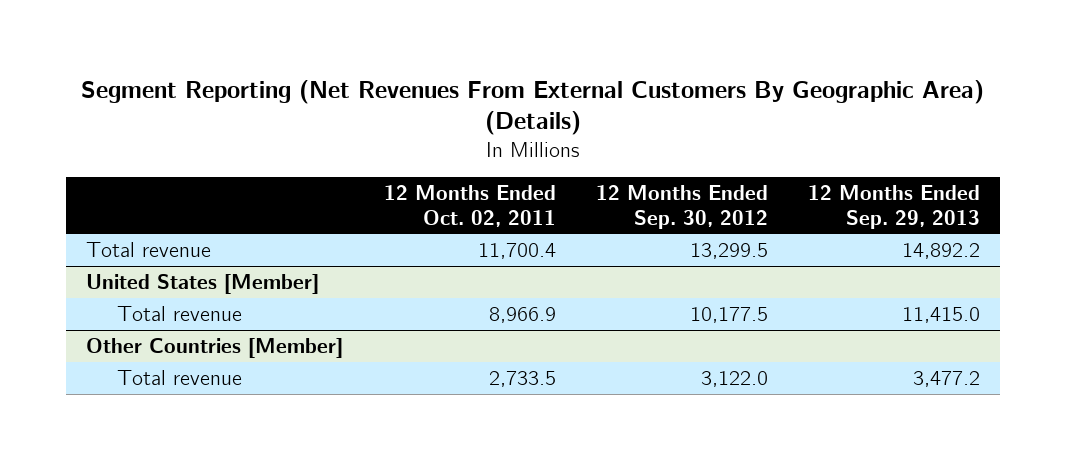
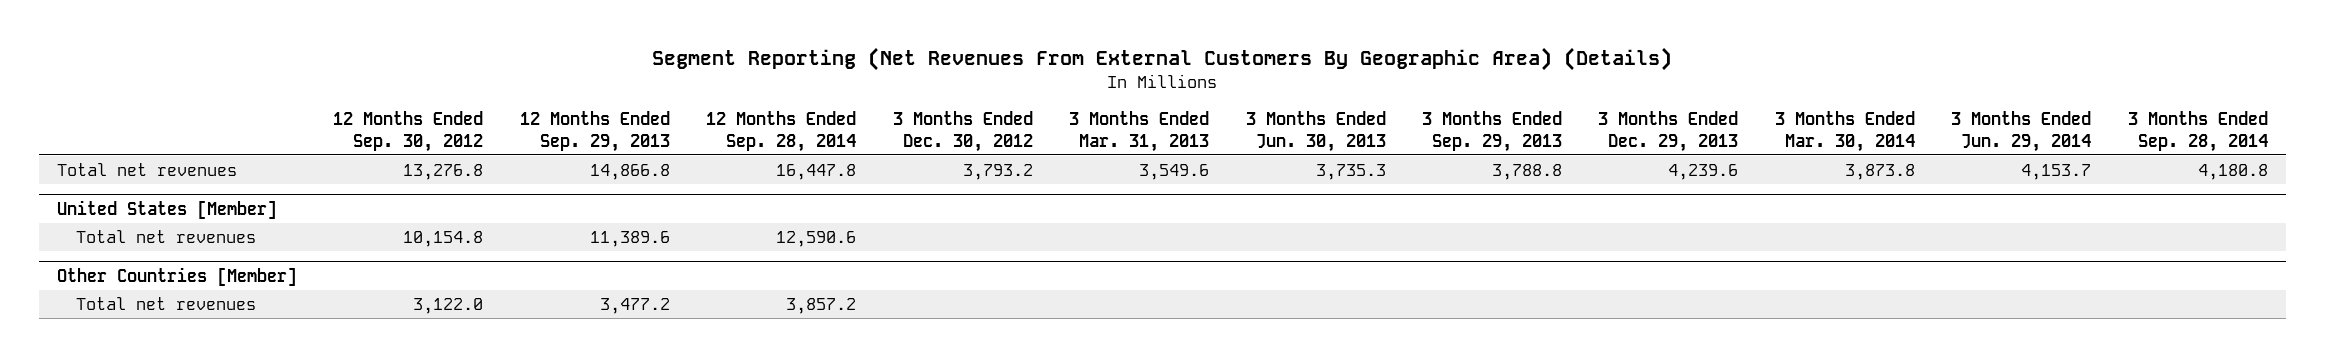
- | 12 Months Ended Oct. 02, 2011 | 12 Months Ended Sep. 30, 2012 | 12 Months Ended Sep. 29, 2013
+ | 12 Months Ended Sep. 30, 2012 | 12 Months Ended Sep. 29, 2013 | 12 Months Ended Sep. 28, 2014 | 3 Months Ended Dec. 30, 2012 | 3 Months Ended Mar. 31, 2013 | 3 Months Ended Jun. 30, 2013 | 3 Months Ended Sep. 29, 2013 | 3 Months Ended Dec. 29, 2013 | 3 Months Ended Mar. 30, 2014 | 3 Months Ended Jun. 29, 2014 | 3 Months Ended Sep. 28, 2014
- Total revenue | 11,700.4 | 13,299.5 | 14,892.2
+ Total net revenues | 13,276.8 | 14,866.8 | 16,447.8 | 3,793.2 | 3,549.6 | 3,735.3 | 3,788.8 | 4,239.6 | 3,873.8 | 4,153.7 | 4,180.8
@ United States [Member]
- Total revenue | 8,966.9 | 10,177.5 | 11,415.0
+ Total net revenues | 10,154.8 | 11,389.6 | 12,590.6 | | | | | | | |
@ Other Countries [Member]
- Total revenue | 2,733.5 | 3,122.0 | 3,477.2
+ Total net revenues | 3,122.0 | 3,477.2 | 3,857.2 | | | | | | | |

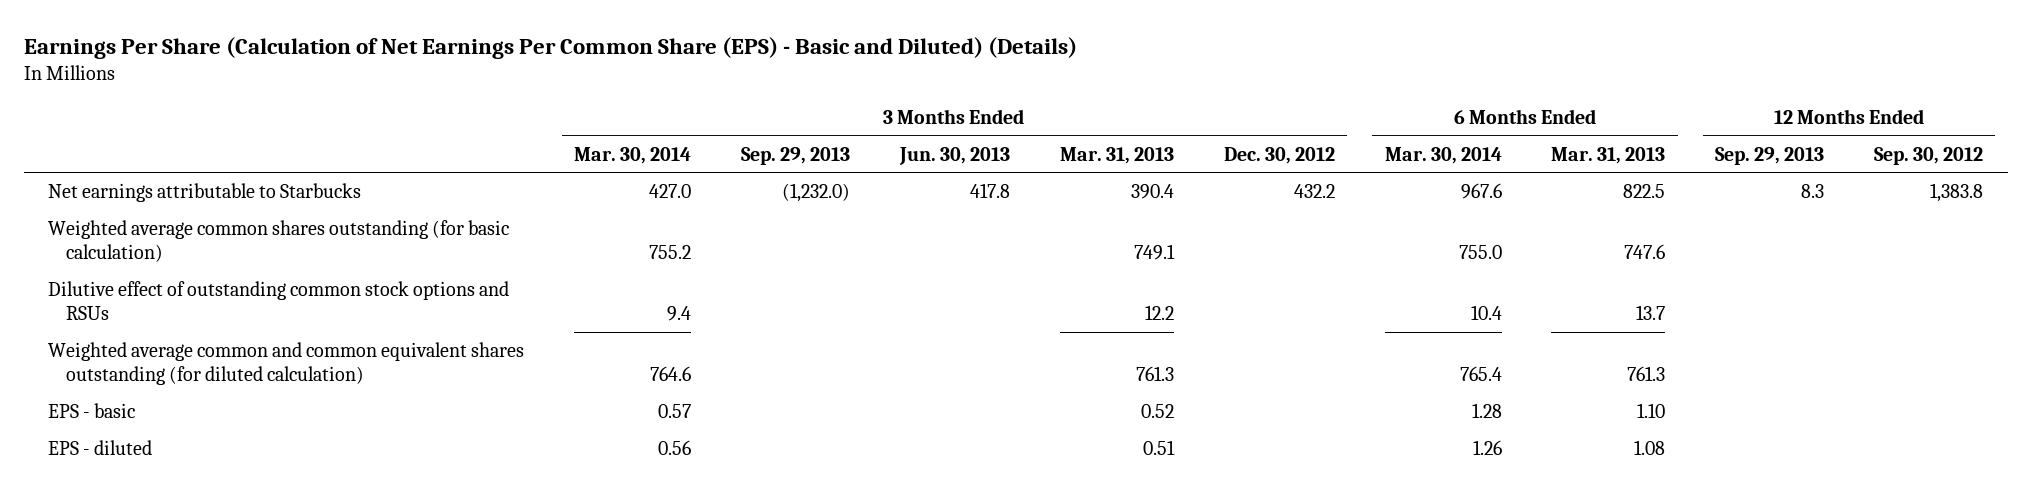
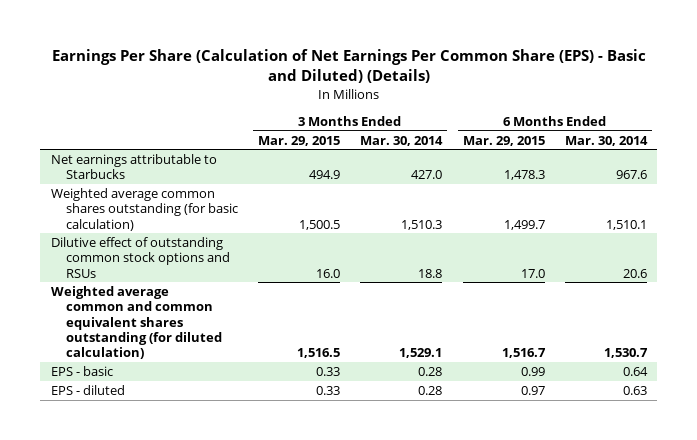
- | 3 Months Ended Mar. 30, 2014 | 3 Months Ended Sep. 29, 2013 | 3 Months Ended Jun. 30, 2013 | 3 Months Ended Mar. 31, 2013 | 3 Months Ended Dec. 30, 2012 | 6 Months Ended Mar. 30, 2014 | 6 Months Ended Mar. 31, 2013 | 12 Months Ended Sep. 29, 2013 | 12 Months Ended Sep. 30, 2012
+ | 3 Months Ended Mar. 29, 2015 | 3 Months Ended Mar. 30, 2014 | 6 Months Ended Mar. 29, 2015 | 6 Months Ended Mar. 30, 2014
- Weighted average common shares outstanding (for basic calculation) | 755.2 | | | 749.1 | | 755.0 | 747.6 | |
- Dilutive effect of outstanding common stock options and RSUs | 9.4 | | | 12.2 | | 10.4 | 13.7 | |
- Weighted average common and common equivalent shares outstanding (for diluted calculation) | 764.6 | | | 761.3 | | 765.4 | 761.3 | |
- EPS - basic | 0.57 | | | 0.52 | | 1.28 | 1.10 | |
- EPS - diluted | 0.56 | | | 0.51 | | 1.26 | 1.08 | |
+ Weighted average common shares outstanding (for basic calculation) | 1,500.5 | 1,510.3 | 1,499.7 | 1,510.1
+ Dilutive effect of outstanding common stock options and RSUs | 16.0 | 18.8 | 17.0 | 20.6
+ Weighted average common and common equivalent shares outstanding (for diluted calculation) | 1,516.5 | 1,529.1 | 1,516.7 | 1,530.7
+ EPS - basic | 0.33 | 0.28 | 0.99 | 0.64
+ EPS - diluted | 0.33 | 0.28 | 0.97 | 0.63

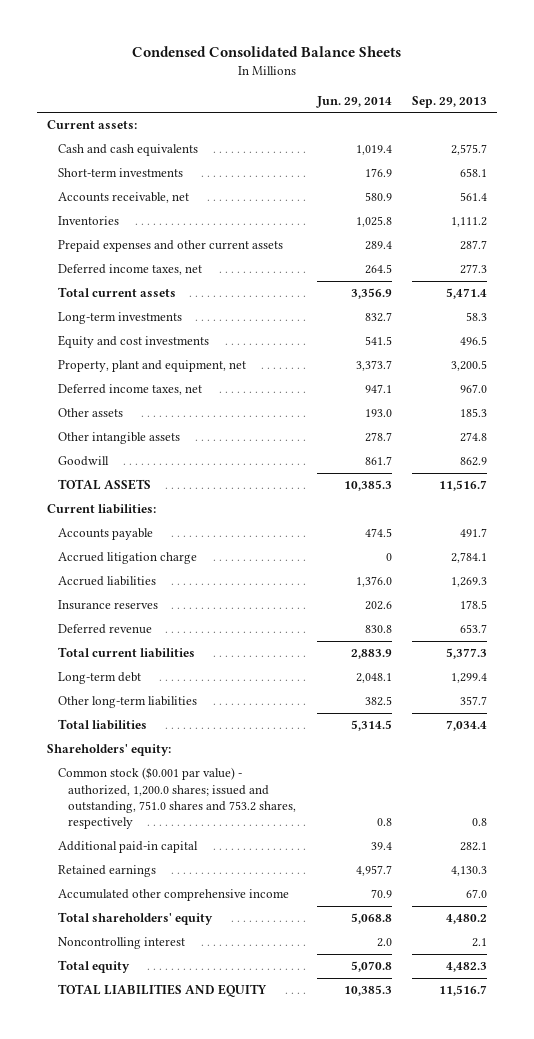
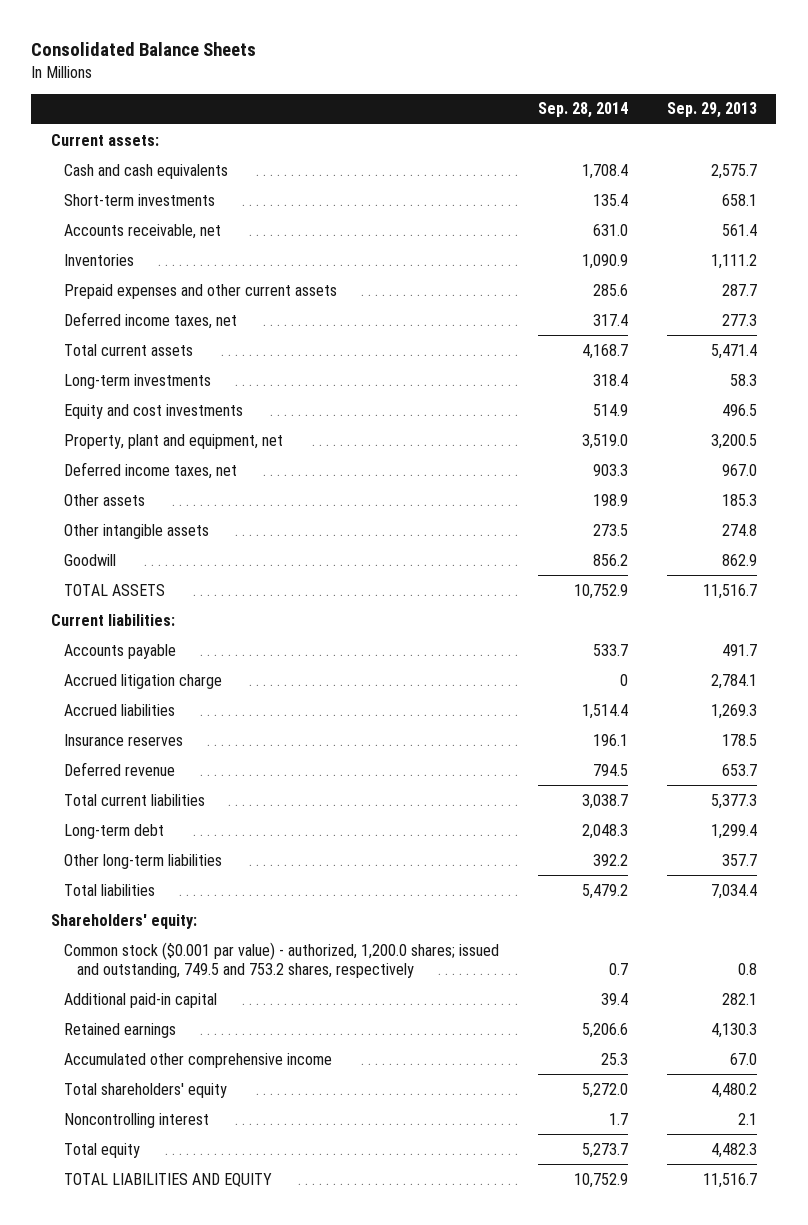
- Condensed Consolidated Balance Sheets
+ Consolidated Balance Sheets
- | Jun. 29, 2014 | Sep. 29, 2013
+ | Sep. 28, 2014 | Sep. 29, 2013
- Common stock ($0.001 par value) - authorized, 1,200.0 shares; issued and outstanding, 751.0 shares and 753.2 shares, respectively | 0.8 | 0.8
+ Common stock ($0.001 par value) - authorized, 1,200.0 shares; issued and outstanding, 749.5 and 753.2 shares, respectively | 0.7 | 0.8

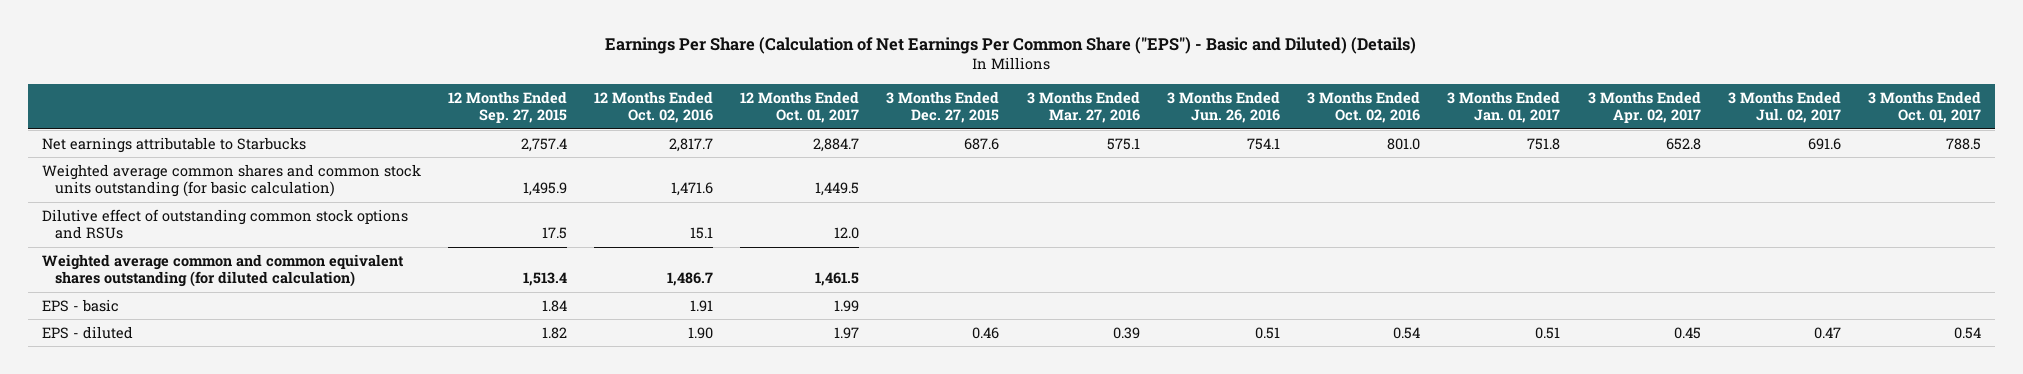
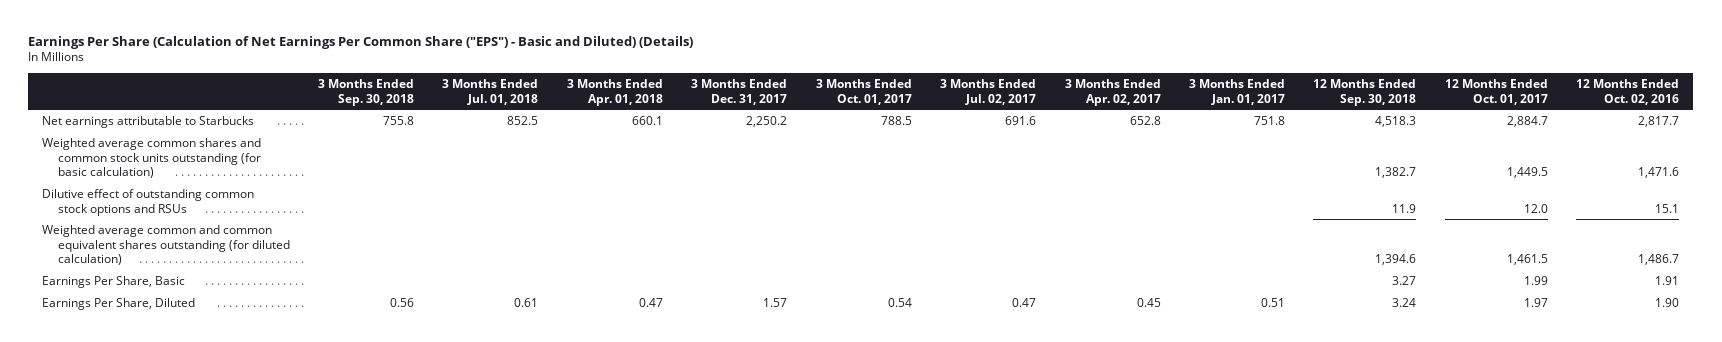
- | 12 Months Ended Sep. 27, 2015 | 12 Months Ended Oct. 02, 2016 | 12 Months Ended Oct. 01, 2017 | 3 Months Ended Dec. 27, 2015 | 3 Months Ended Mar. 27, 2016 | 3 Months Ended Jun. 26, 2016 | 3 Months Ended Oct. 02, 2016 | 3 Months Ended Jan. 01, 2017 | 3 Months Ended Apr. 02, 2017 | 3 Months Ended Jul. 02, 2017 | 3 Months Ended Oct. 01, 2017
+ | 3 Months Ended Sep. 30, 2018 | 3 Months Ended Jul. 01, 2018 | 3 Months Ended Apr. 01, 2018 | 3 Months Ended Dec. 31, 2017 | 3 Months Ended Oct. 01, 2017 | 3 Months Ended Jul. 02, 2017 | 3 Months Ended Apr. 02, 2017 | 3 Months Ended Jan. 01, 2017 | 12 Months Ended Sep. 30, 2018 | 12 Months Ended Oct. 01, 2017 | 12 Months Ended Oct. 02, 2016
- EPS - basic | 1.84 | 1.91 | 1.99 | | | | | | | |
- EPS - diluted | 1.82 | 1.90 | 1.97 | 0.46 | 0.39 | 0.51 | 0.54 | 0.51 | 0.45 | 0.47 | 0.54
+ Earnings Per Share, Basic | | | | | | | | | 3.27 | 1.99 | 1.91
+ Earnings Per Share, Diluted | 0.56 | 0.61 | 0.47 | 1.57 | 0.54 | 0.47 | 0.45 | 0.51 | 3.24 | 1.97 | 1.90

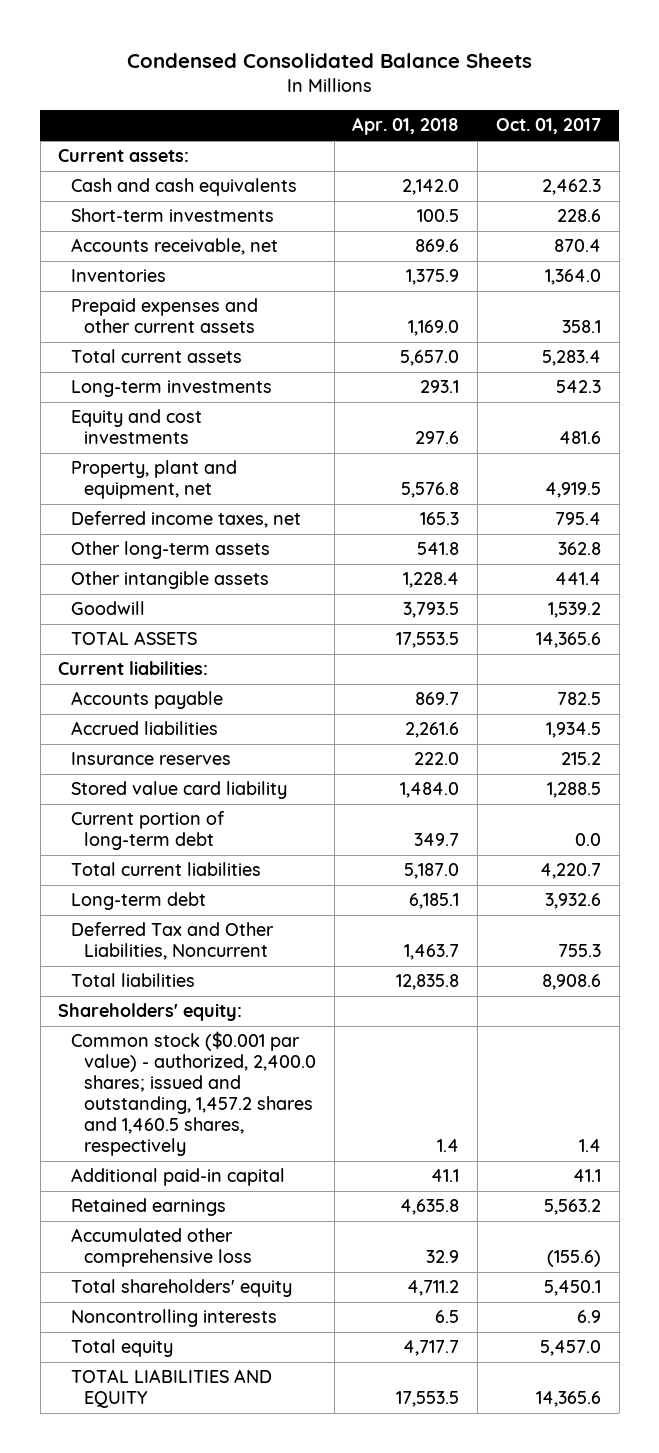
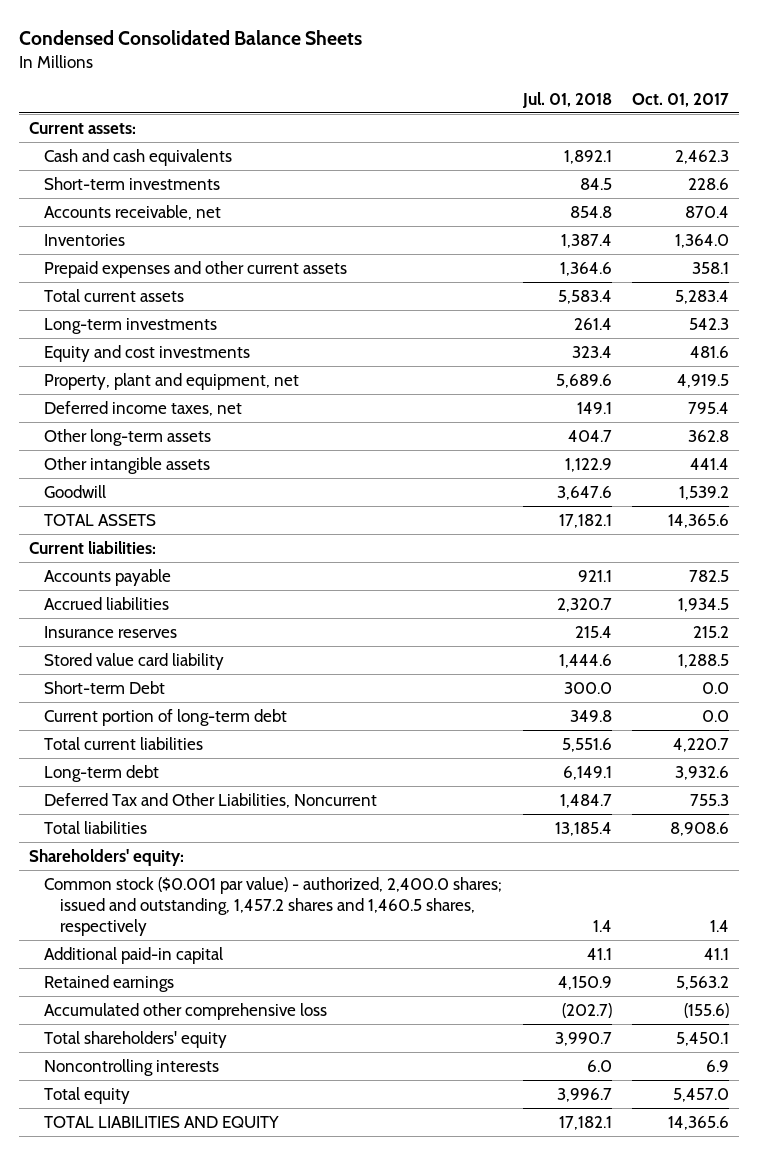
- | Apr. 01, 2018 | Oct. 01, 2017
+ | Jul. 01, 2018 | Oct. 01, 2017
+ Short-term Debt | 300.0 | 0.0

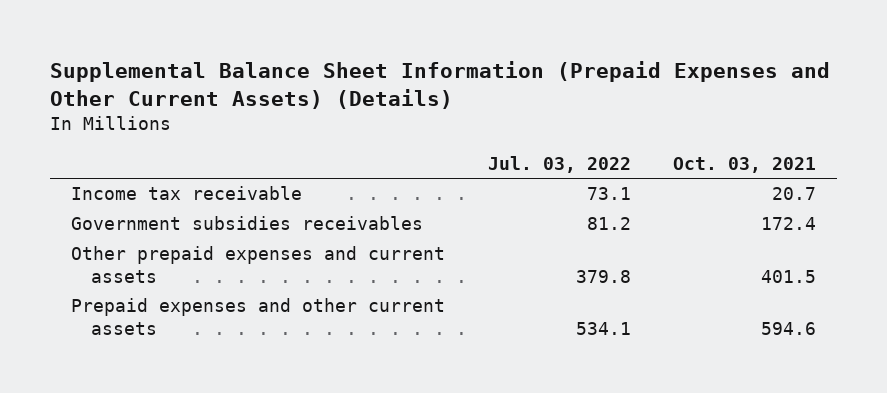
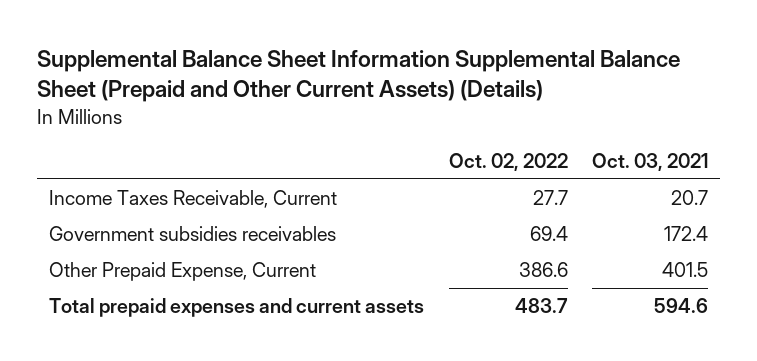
- Supplemental Balance Sheet Information (Prepaid Expenses and Other Current Assets) (Details)
+ Supplemental Balance Sheet Information Supplemental Balance Sheet (Prepaid and Other Current Assets) (Details)
- | Jul. 03, 2022 | Oct. 03, 2021
+ | Oct. 02, 2022 | Oct. 03, 2021
- Income tax receivable | 73.1 | 20.7
+ Income Taxes Receivable, Current | 27.7 | 20.7
- Other prepaid expenses and current assets | 379.8 | 401.5
- Prepaid expenses and other current assets | 534.1 | 594.6
+ Other Prepaid Expense, Current | 386.6 | 401.5
+ Total prepaid expenses and current assets | 483.7 | 594.6

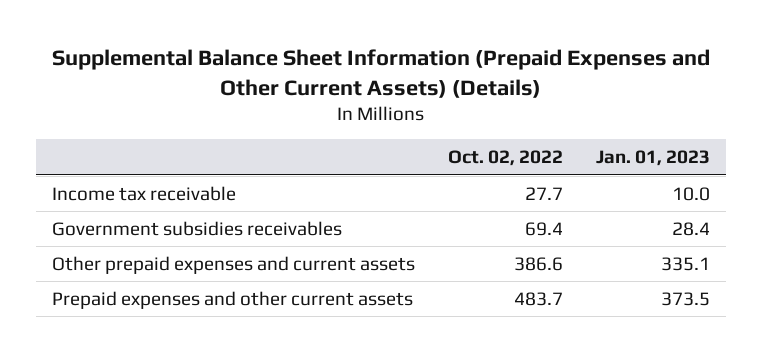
- Supplemental Balance Sheet Information Supplemental Balance Sheet (Prepaid and Other Current Assets) (Details)
+ Supplemental Balance Sheet Information (Prepaid Expenses and Other Current Assets) (Details)
- | Oct. 02, 2022 | Oct. 03, 2021
+ | Oct. 02, 2022 | Jan. 01, 2023
- Income Taxes Receivable, Current | 27.7 | 20.7
+ Income tax receivable | 27.7 | 10.0
- Other Prepaid Expense, Current | 386.6 | 401.5
- Total prepaid expenses and current assets | 483.7 | 594.6
+ Other prepaid expenses and current assets | 386.6 | 335.1
+ Prepaid expenses and other current assets | 483.7 | 373.5

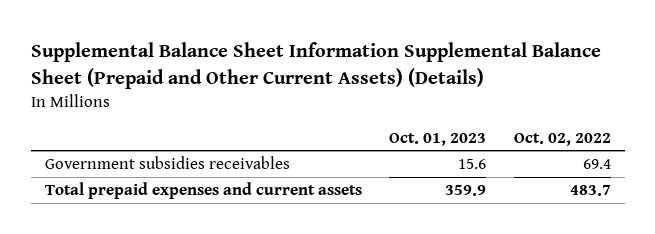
- Supplemental Balance Sheet Information (Prepaid Expenses and Other Current Assets) (Details)
+ Supplemental Balance Sheet Information Supplemental Balance Sheet (Prepaid and Other Current Assets) (Details)
- | Oct. 02, 2022 | Jan. 01, 2023
+ | Oct. 01, 2023 | Oct. 02, 2022
- Income tax receivable | 27.7 | 10.0
- Other prepaid expenses and current assets | 386.6 | 335.1
- Prepaid expenses and other current assets | 483.7 | 373.5
+ Total prepaid expenses and current assets | 359.9 | 483.7

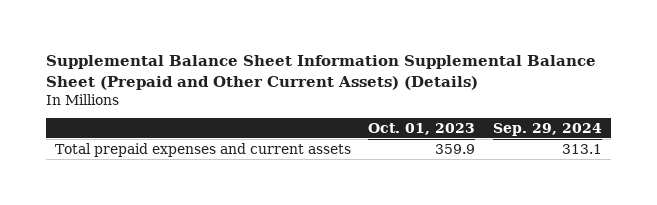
- | Oct. 01, 2023 | Oct. 02, 2022
+ | Oct. 01, 2023 | Sep. 29, 2024
- Government subsidies receivables | 15.6 | 69.4

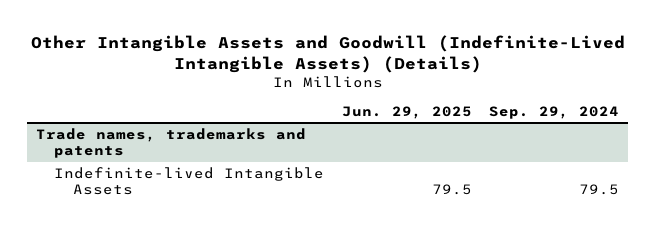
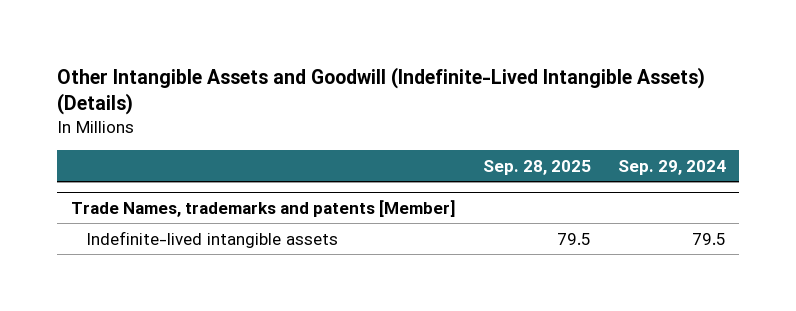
- | Jun. 29, 2025 | Sep. 29, 2024
+ | Sep. 28, 2025 | Sep. 29, 2024
- Trade names, trademarks and patents
- Indefinite-lived Intangible Assets | 79.5 | 79.5
+ Trade Names, trademarks and patents [Member]
+ Indefinite-lived intangible assets | 79.5 | 79.5

